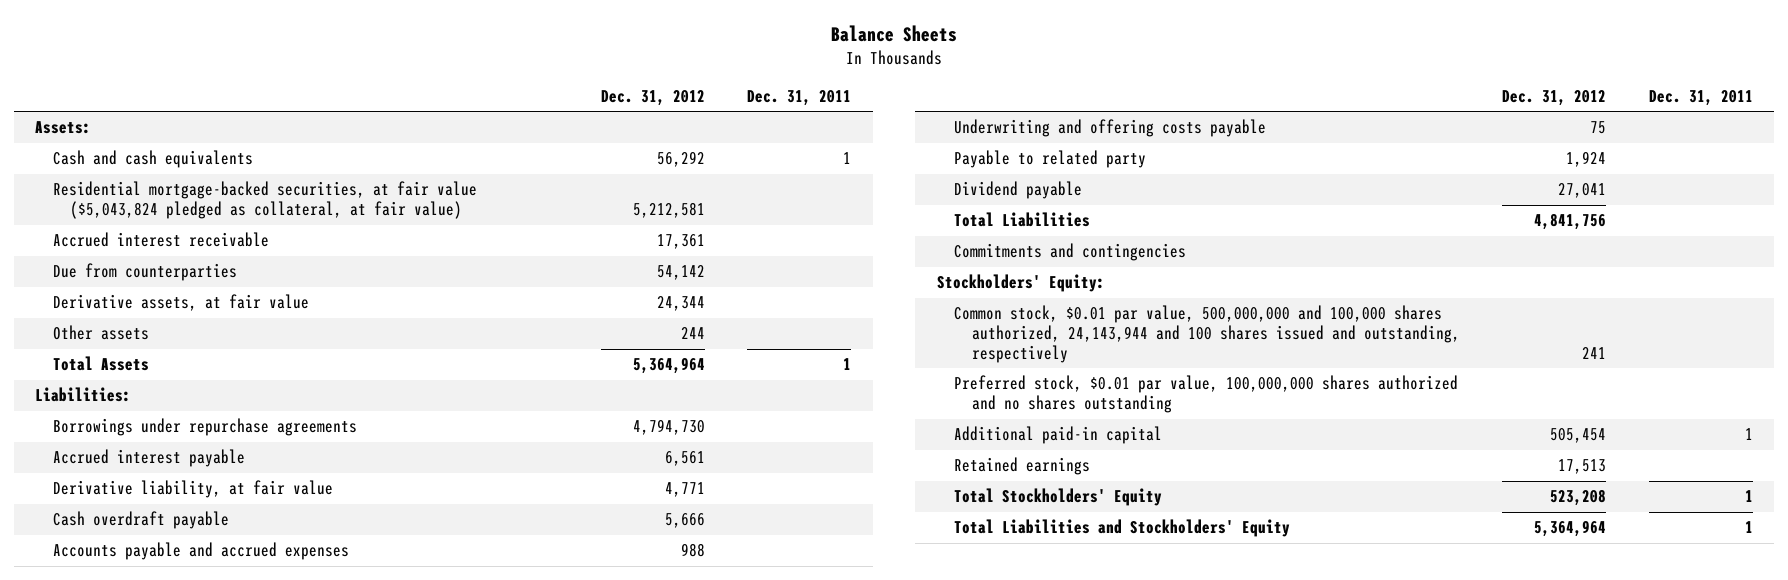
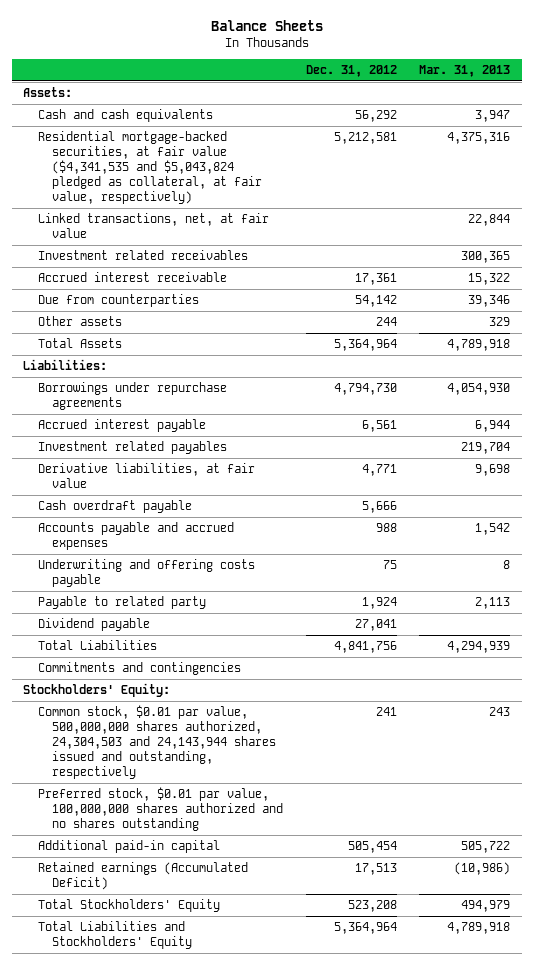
- | Dec. 31, 2012 | Dec. 31, 2011
+ | Dec. 31, 2012 | Mar. 31, 2013
- Residential mortgage-backed securities, at fair value ($5,043,824 pledged as collateral, at fair value) | 5,212,581 |
+ Residential mortgage-backed securities, at fair value ($4,341,535 and $5,043,824 pledged as collateral, at fair value, respectively) | 5,212,581 | 4,375,316
+ Linked transactions, net, at fair value | | 22,844
+ Investment related receivables | | 300,365
- Derivative assets, at fair value | 24,344 |
- Derivative liability, at fair value | 4,771 |
+ Investment related payables | | 219,704
+ Derivative liabilities, at fair value | 4,771 | 9,698
- Common stock, $0.01 par value, 500,000,000 and 100,000 shares authorized, 24,143,944 and 100 shares issued and outstanding, respectively | 241 |
+ Common stock, $0.01 par value, 500,000,000 shares authorized, 24,304,503 and 24,143,944 shares issued and outstanding, respectively | 241 | 243
- Retained earnings | 17,513 |
+ Retained earnings (Accumulated Deficit) | 17,513 | (10,986)

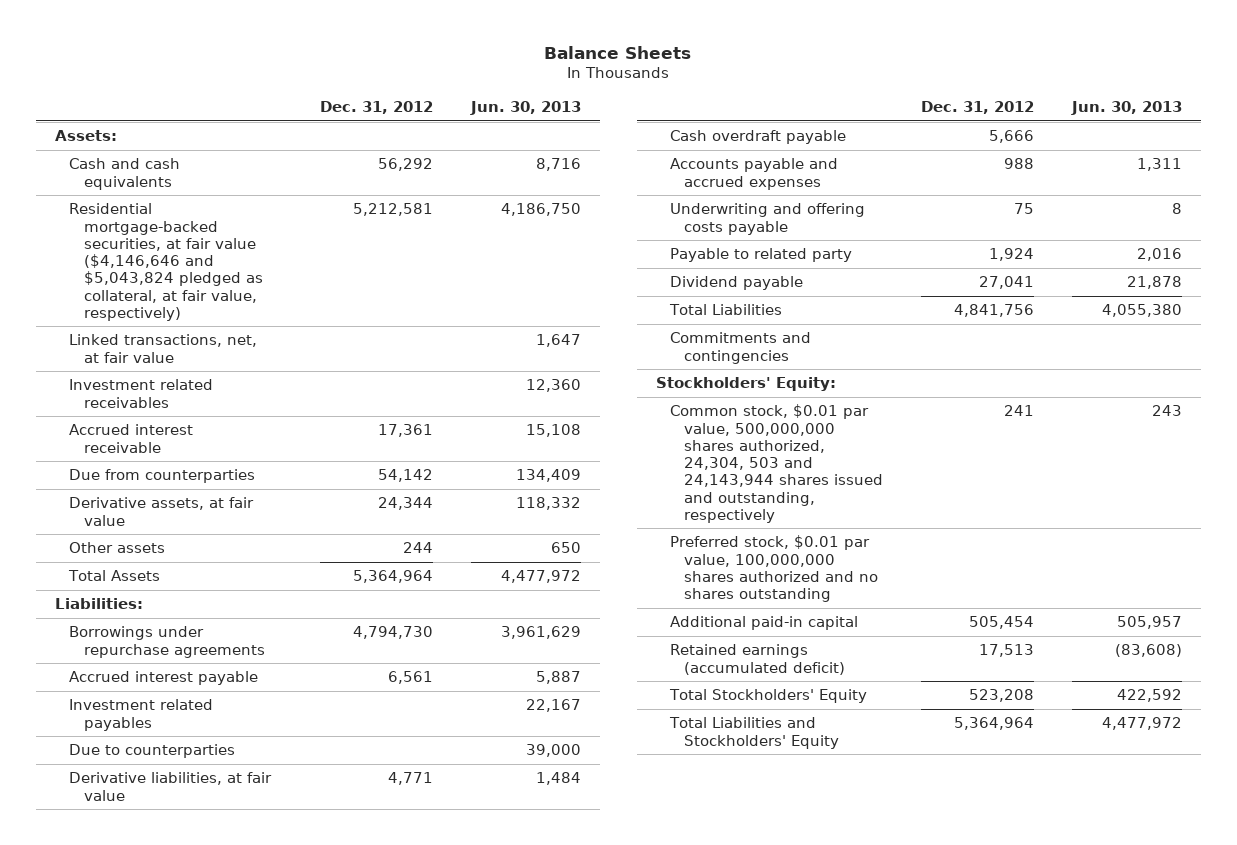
- | Dec. 31, 2012 | Mar. 31, 2013
+ | Dec. 31, 2012 | Jun. 30, 2013
- Residential mortgage-backed securities, at fair value ($4,341,535 and $5,043,824 pledged as collateral, at fair value, respectively) | 5,212,581 | 4,375,316
+ Residential mortgage-backed securities, at fair value ($4,146,646 and $5,043,824 pledged as collateral, at fair value, respectively) | 5,212,581 | 4,186,750
+ Derivative assets, at fair value | 24,344 | 118,332
+ Due to counterparties | | 39,000
- Common stock, $0.01 par value, 500,000,000 shares authorized, 24,304,503 and 24,143,944 shares issued and outstanding, respectively | 241 | 243
+ Common stock, $0.01 par value, 500,000,000 shares authorized, 24,304, 503 and 24,143,944 shares issued and outstanding, respectively | 241 | 243
- Retained earnings (Accumulated Deficit) | 17,513 | (10,986)
+ Retained earnings (accumulated deficit) | 17,513 | (83,608)

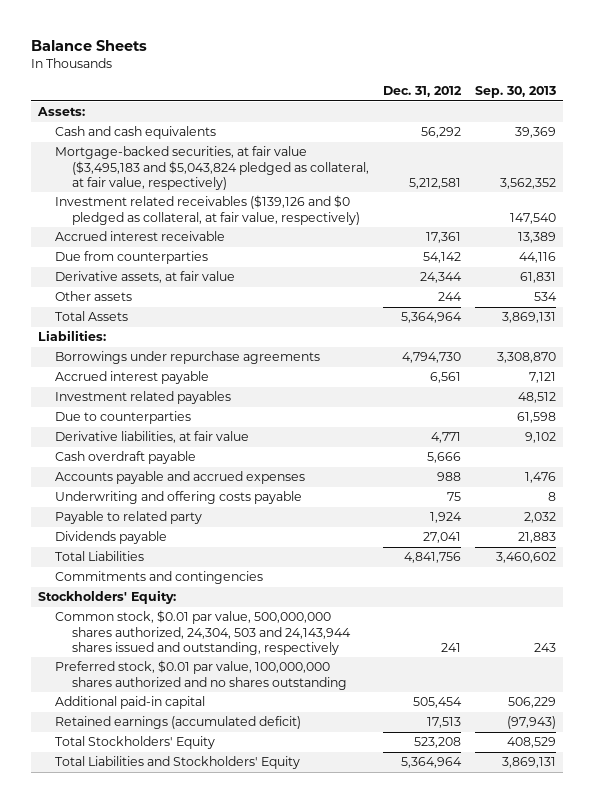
- | Dec. 31, 2012 | Jun. 30, 2013
+ | Dec. 31, 2012 | Sep. 30, 2013
- Residential mortgage-backed securities, at fair value ($4,146,646 and $5,043,824 pledged as collateral, at fair value, respectively) | 5,212,581 | 4,186,750
- Linked transactions, net, at fair value | | 1,647
- Investment related receivables | | 12,360
+ Mortgage-backed securities, at fair value ($3,495,183 and $5,043,824 pledged as collateral, at fair value, respectively) | 5,212,581 | 3,562,352
+ Investment related receivables ($139,126 and $0 pledged as collateral, at fair value, respectively) | | 147,540
- Dividend payable | 27,041 | 21,878
+ Dividends payable | 27,041 | 21,883

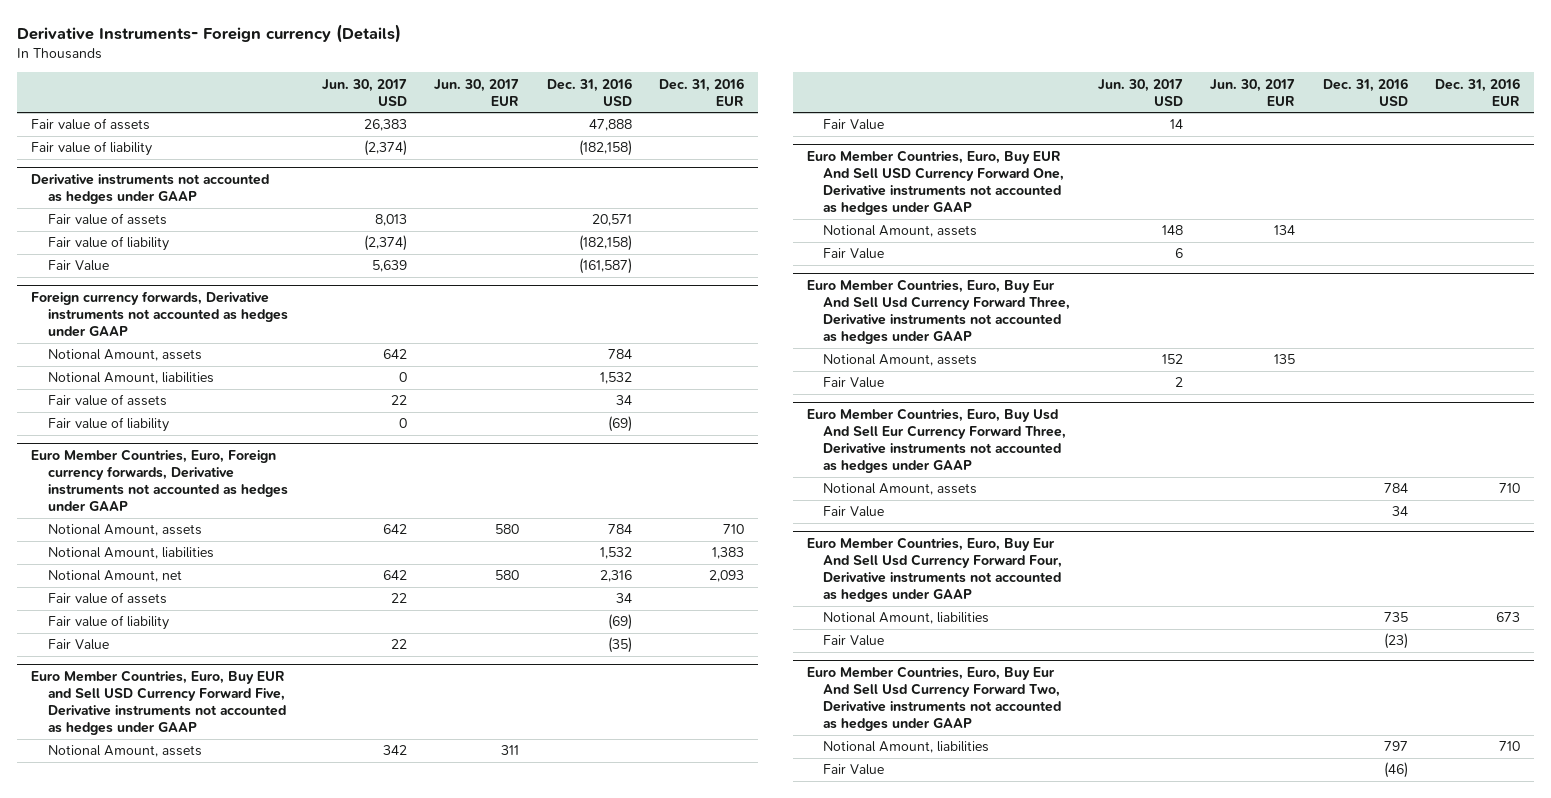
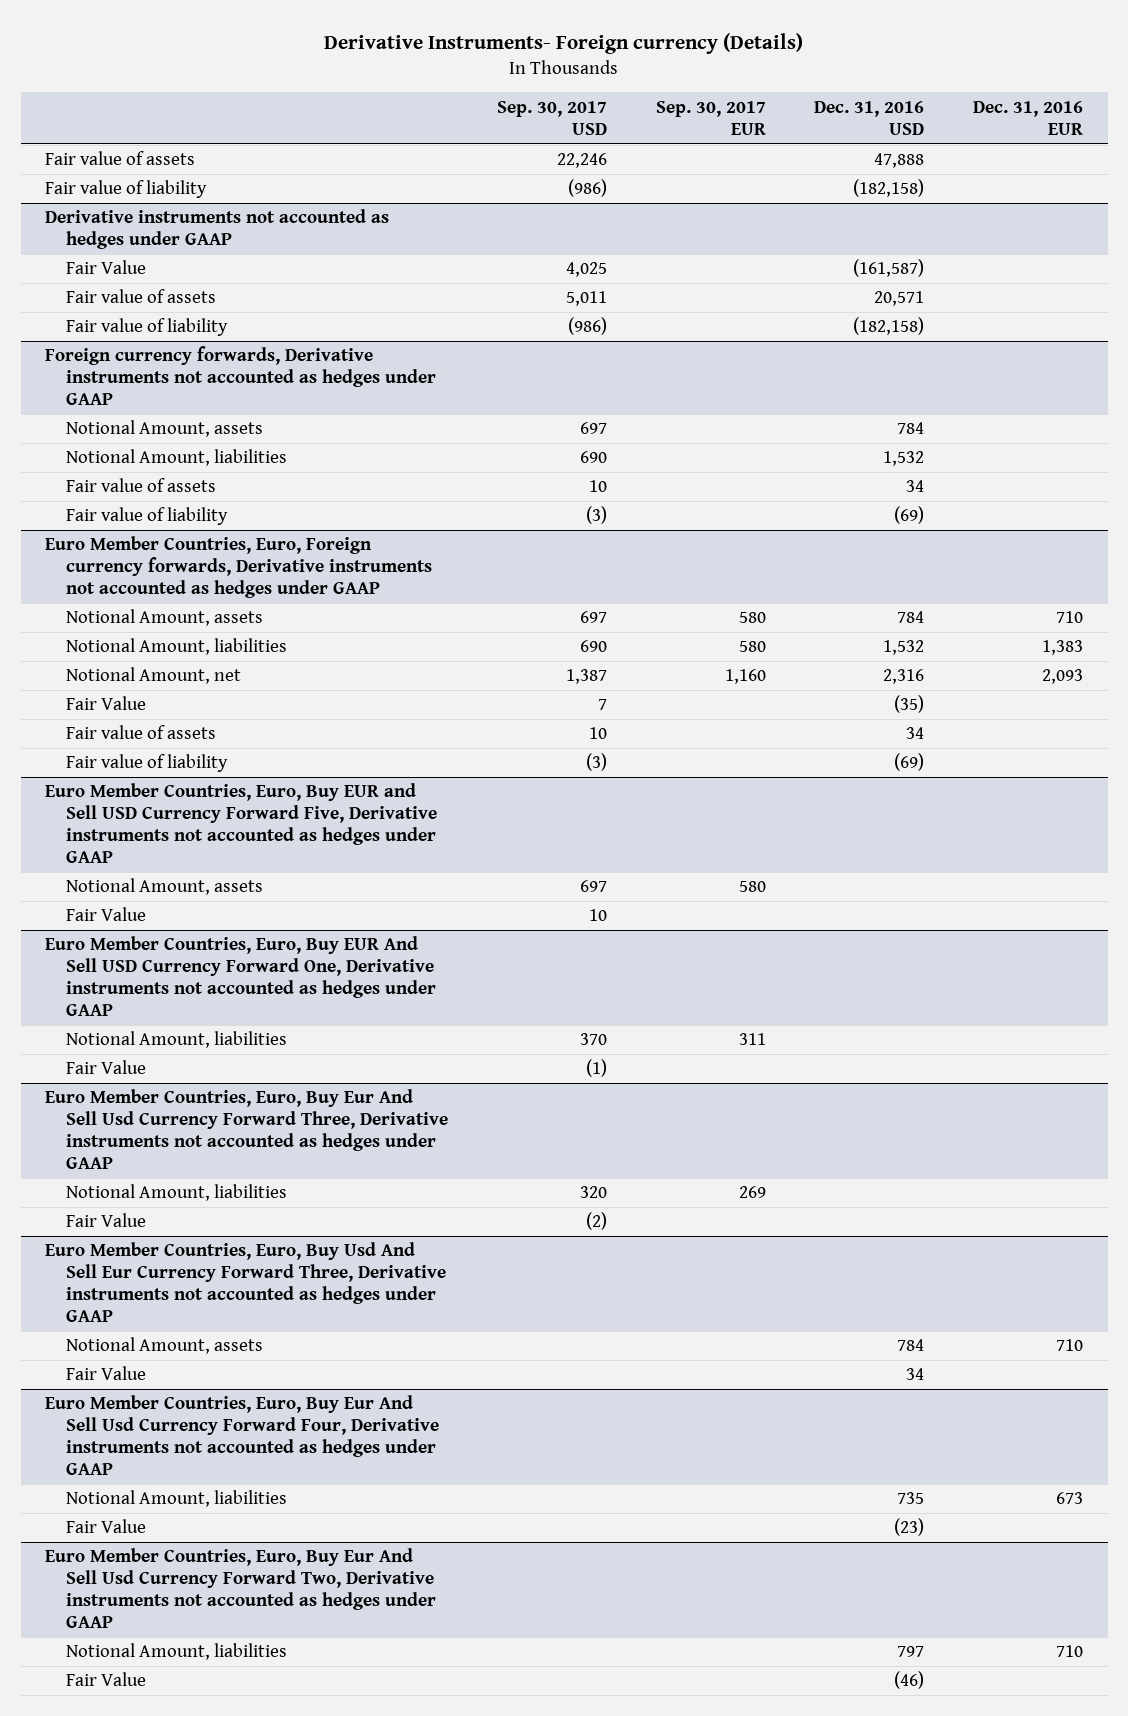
- | Jun. 30, 2017 USD | Jun. 30, 2017 EUR | Dec. 31, 2016 USD | Dec. 31, 2016 EUR
+ | Sep. 30, 2017 USD | Sep. 30, 2017 EUR | Dec. 31, 2016 USD | Dec. 31, 2016 EUR
@ Derivative instruments not accounted as hedges under GAAP
moved up: Fair Value | 4,025 | | (161,587) |
@ Euro Member Countries, Euro, Foreign currency forwards, Derivative instruments not accounted as hedges under GAAP
moved up: Fair Value | 7 | | (35) |
@ Euro Member Countries, Euro, Buy EUR And Sell USD Currency Forward One, Derivative instruments not accounted as hedges under GAAP
- Notional Amount, assets | 148 | 134 | |
+ Notional Amount, liabilities | 370 | 311 | |
@ Euro Member Countries, Euro, Buy Eur And Sell Usd Currency Forward Three, Derivative instruments not accounted as hedges under GAAP
- Notional Amount, assets | 152 | 135 | |
+ Notional Amount, liabilities | 320 | 269 | |

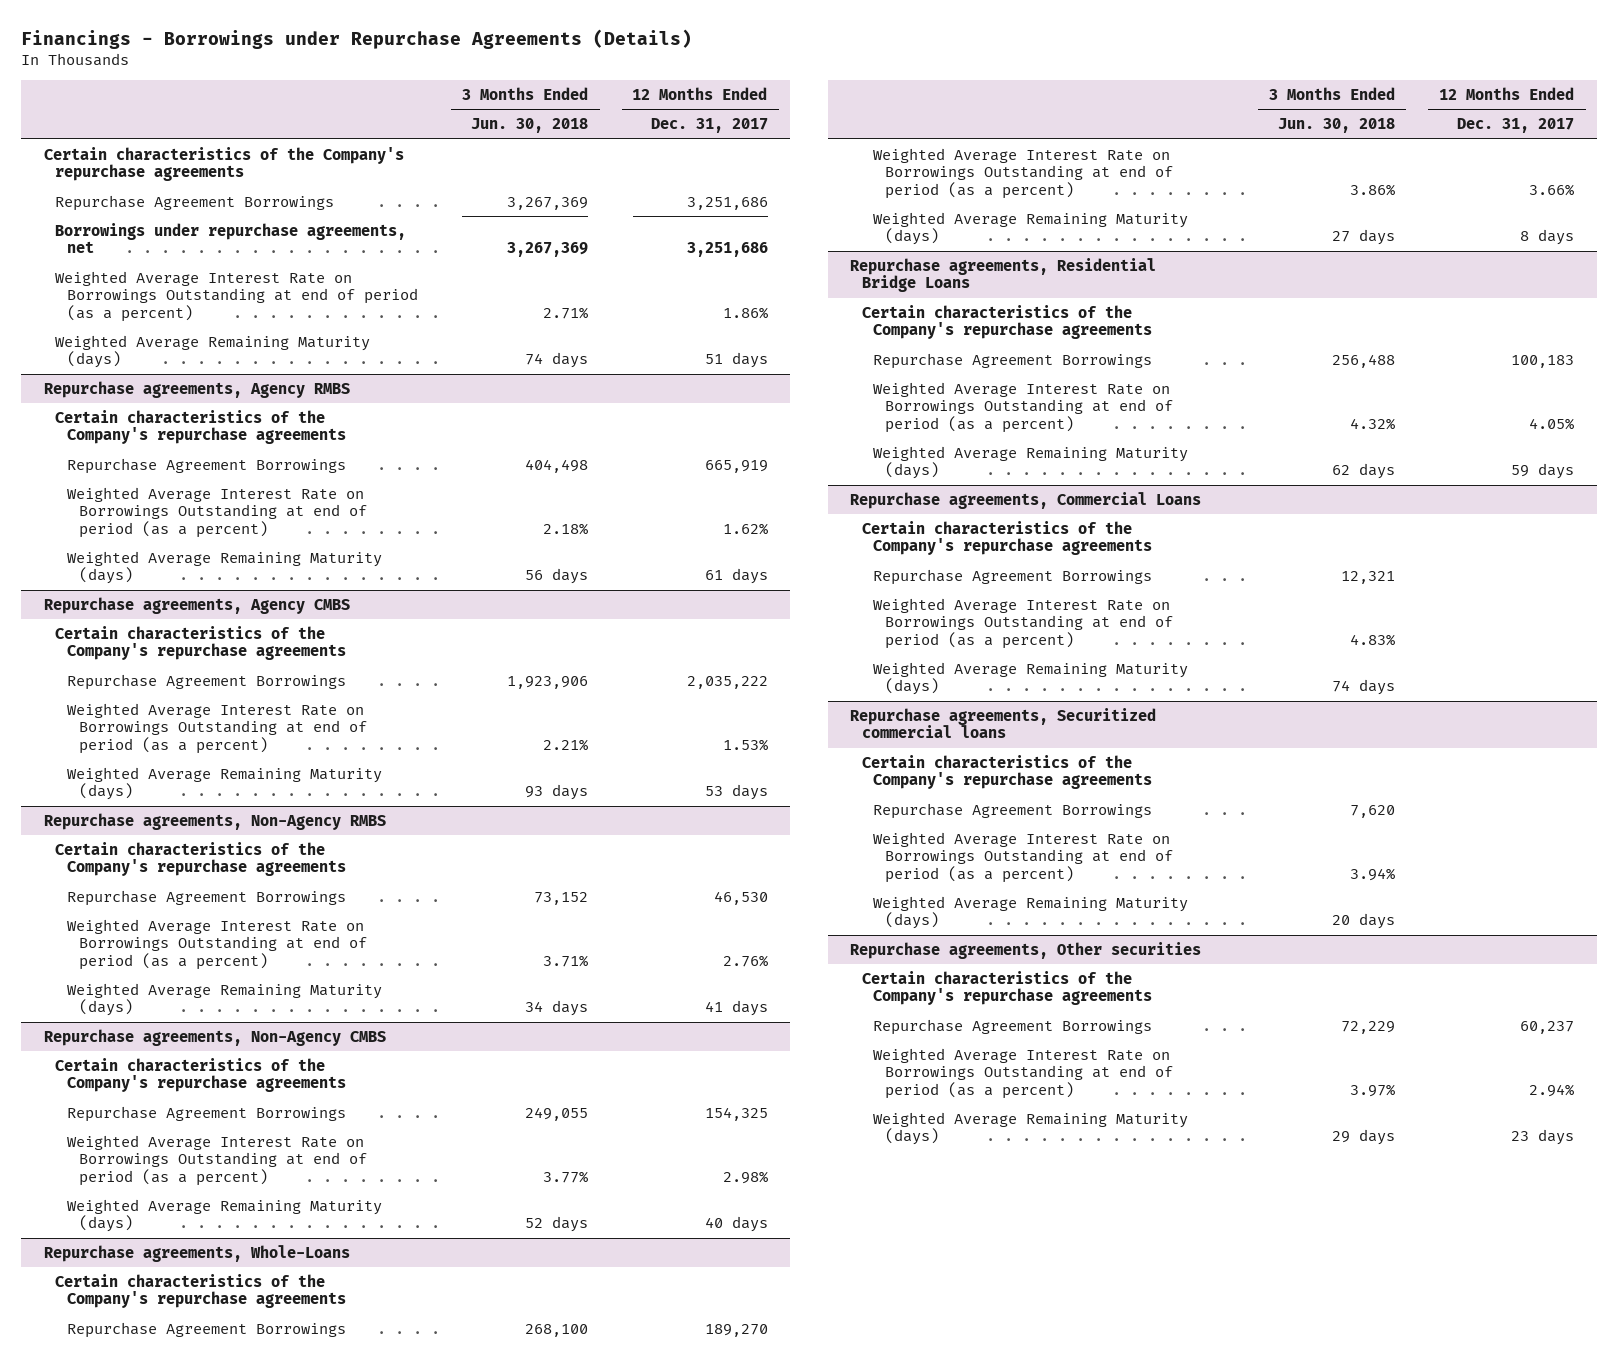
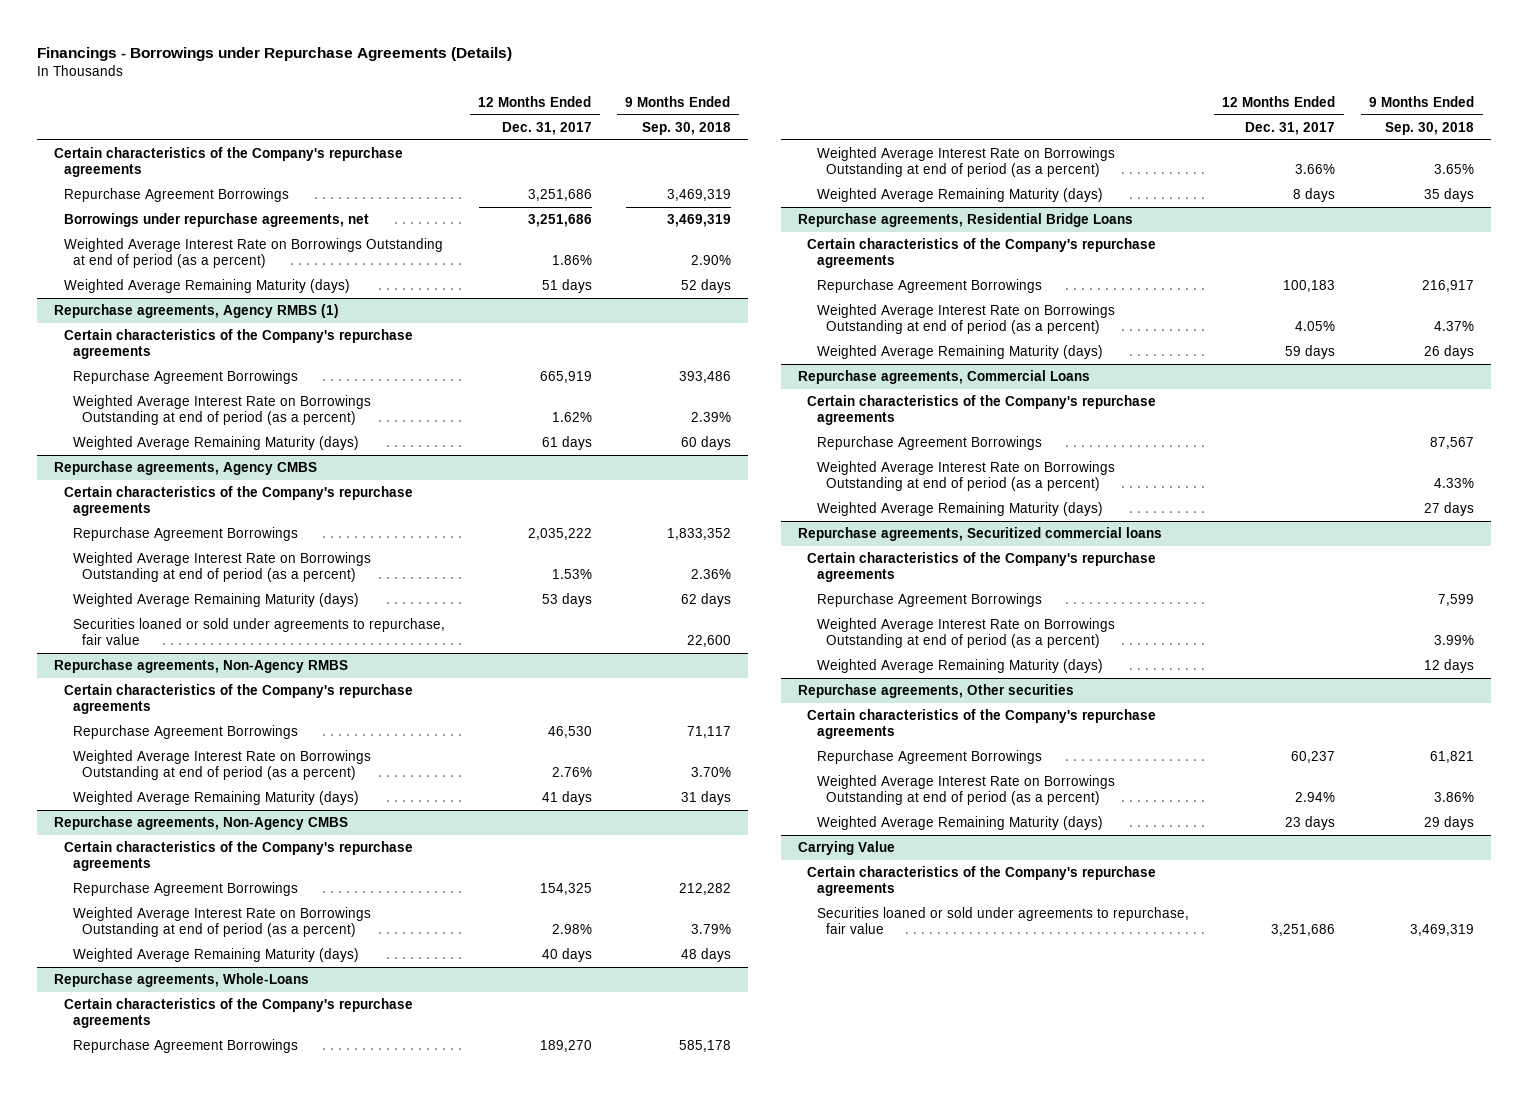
- | 3 Months Ended Jun. 30, 2018 | 12 Months Ended Dec. 31, 2017
+ | 12 Months Ended Dec. 31, 2017 | 9 Months Ended Sep. 30, 2018
- Repurchase agreements, Agency RMBS
+ Repurchase agreements, Agency RMBS (1)
@ Repurchase agreements, Agency CMBS
+ Securities loaned or sold under agreements to repurchase, fair value | | 22,600
+ Carrying Value
+ Certain characteristics of the Company's repurchase agreements
+ Securities loaned or sold under agreements to repurchase, fair value | 3,251,686 | 3,469,319

